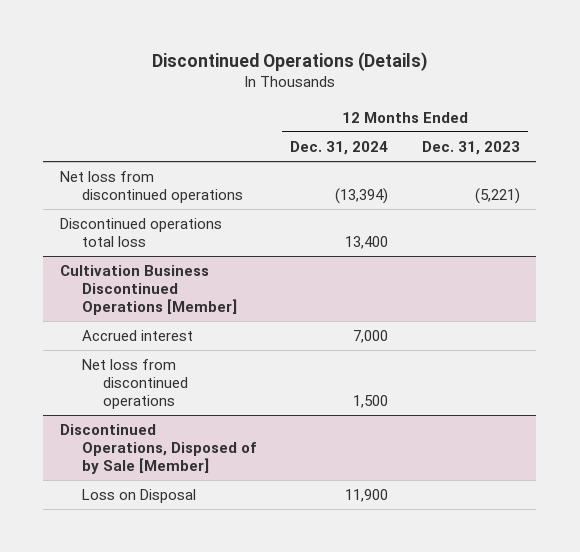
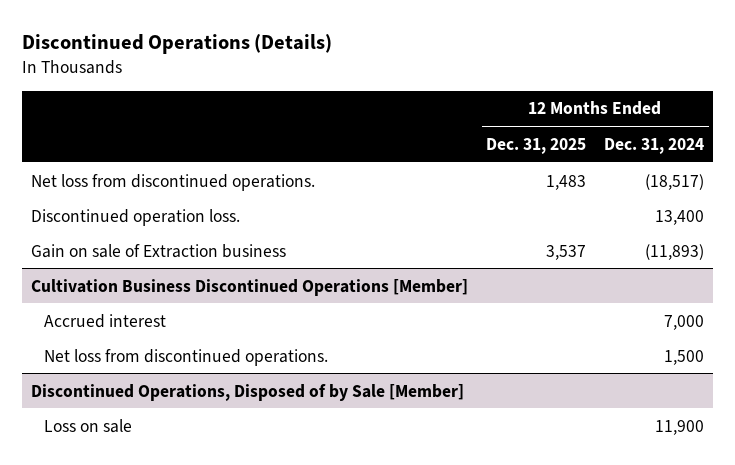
- | 12 Months Ended Dec. 31, 2024 | 12 Months Ended Dec. 31, 2023
+ | 12 Months Ended Dec. 31, 2025 | 12 Months Ended Dec. 31, 2024
- Net loss from discontinued operations | (13,394) | (5,221)
- Discontinued operations total loss | 13,400 |
+ Net loss from discontinued operations. | 1,483 | (18,517)
+ Discontinued operation loss. | | 13,400
+ Gain on sale of Extraction business | 3,537 | (11,893)
@ Cultivation Business Discontinued Operations [Member]
- Net loss from discontinued operations | 1,500 |
+ Net loss from discontinued operations. | | 1,500
@ Discontinued Operations, Disposed of by Sale [Member]
- Loss on Disposal | 11,900 |
+ Loss on sale | | 11,900

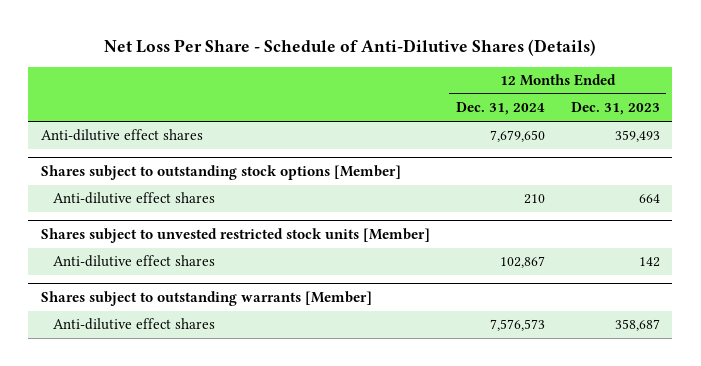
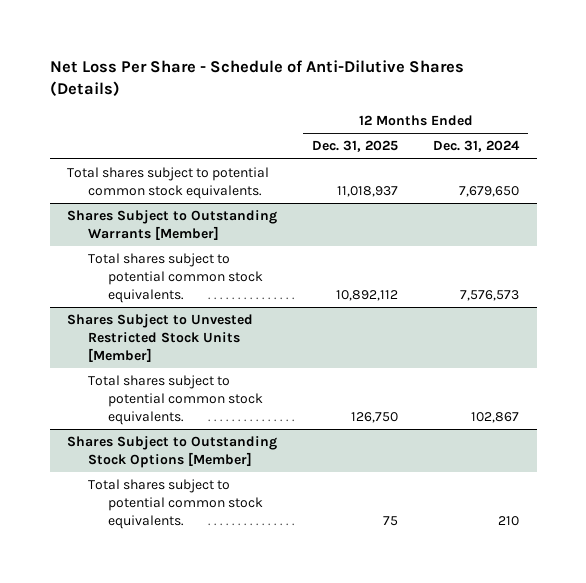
- | 12 Months Ended Dec. 31, 2024 | 12 Months Ended Dec. 31, 2023
+ | 12 Months Ended Dec. 31, 2025 | 12 Months Ended Dec. 31, 2024
- Anti-dilutive effect shares | 7,679,650 | 359,493
- Shares subject to outstanding stock options [Member]
- Anti-dilutive effect shares | 210 | 664
- Shares subject to unvested restricted stock units [Member]
- Anti-dilutive effect shares | 102,867 | 142
- Shares subject to outstanding warrants [Member]
- Anti-dilutive effect shares | 7,576,573 | 358,687
+ Total shares subject to potential common stock equivalents. | 11,018,937 | 7,679,650
+ Shares Subject to Outstanding Warrants [Member]
+ Total shares subject to potential common stock equivalents. | 10,892,112 | 7,576,573
+ Shares Subject to Unvested Restricted Stock Units [Member]
+ Total shares subject to potential common stock equivalents. | 126,750 | 102,867
+ Shares Subject to Outstanding Stock Options [Member]
+ Total shares subject to potential common stock equivalents. | 75 | 210

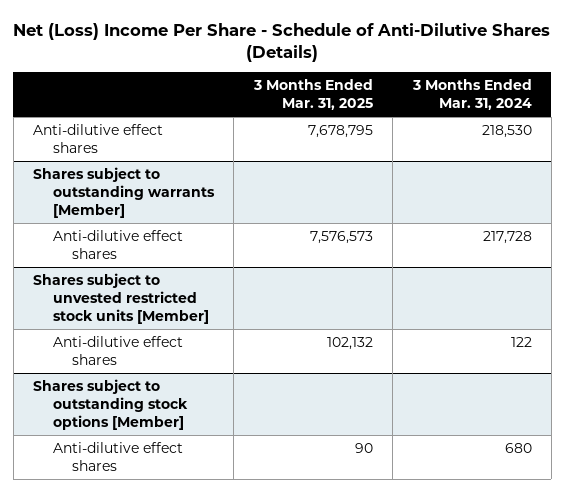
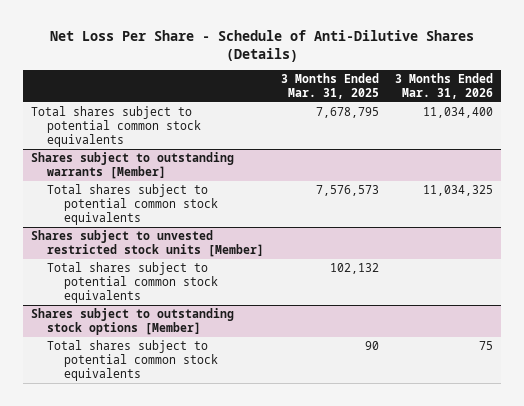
- Net (Loss) Income Per Share - Schedule of Anti-Dilutive Shares (Details)
+ Net Loss Per Share - Schedule of Anti-Dilutive Shares (Details)
- | 3 Months Ended Mar. 31, 2025 | 3 Months Ended Mar. 31, 2024
+ | 3 Months Ended Mar. 31, 2025 | 3 Months Ended Mar. 31, 2026
- Anti-dilutive effect shares | 7,678,795 | 218,530
+ Total shares subject to potential common stock equivalents | 7,678,795 | 11,034,400
@ Shares subject to outstanding warrants [Member]
- Anti-dilutive effect shares | 7,576,573 | 217,728
+ Total shares subject to potential common stock equivalents | 7,576,573 | 11,034,325
@ Shares subject to unvested restricted stock units [Member]
- Anti-dilutive effect shares | 102,132 | 122
+ Total shares subject to potential common stock equivalents | 102,132 |
@ Shares subject to outstanding stock options [Member]
- Anti-dilutive effect shares | 90 | 680
+ Total shares subject to potential common stock equivalents | 90 | 75

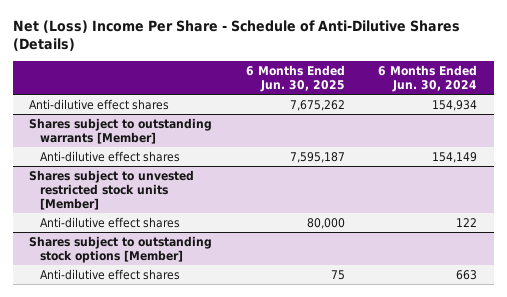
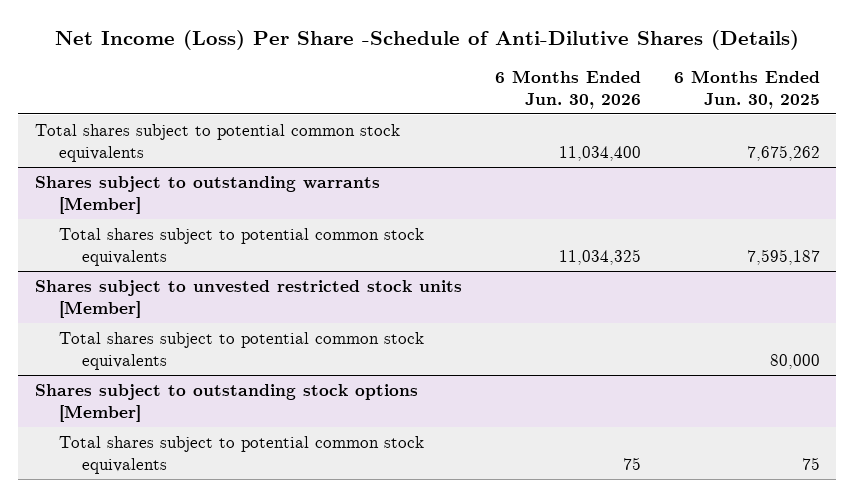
- Net (Loss) Income Per Share - Schedule of Anti-Dilutive Shares (Details)
+ Net Income (Loss) Per Share -Schedule of Anti-Dilutive Shares (Details)
- | 6 Months Ended Jun. 30, 2025 | 6 Months Ended Jun. 30, 2024
+ | 6 Months Ended Jun. 30, 2026 | 6 Months Ended Jun. 30, 2025
- Anti-dilutive effect shares | 7,675,262 | 154,934
+ Total shares subject to potential common stock equivalents | 11,034,400 | 7,675,262
@ Shares subject to outstanding warrants [Member]
- Anti-dilutive effect shares | 7,595,187 | 154,149
+ Total shares subject to potential common stock equivalents | 11,034,325 | 7,595,187
@ Shares subject to unvested restricted stock units [Member]
- Anti-dilutive effect shares | 80,000 | 122
+ Total shares subject to potential common stock equivalents | | 80,000
@ Shares subject to outstanding stock options [Member]
- Anti-dilutive effect shares | 75 | 663
+ Total shares subject to potential common stock equivalents | 75 | 75

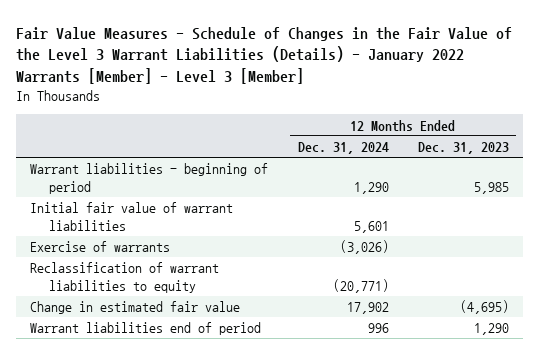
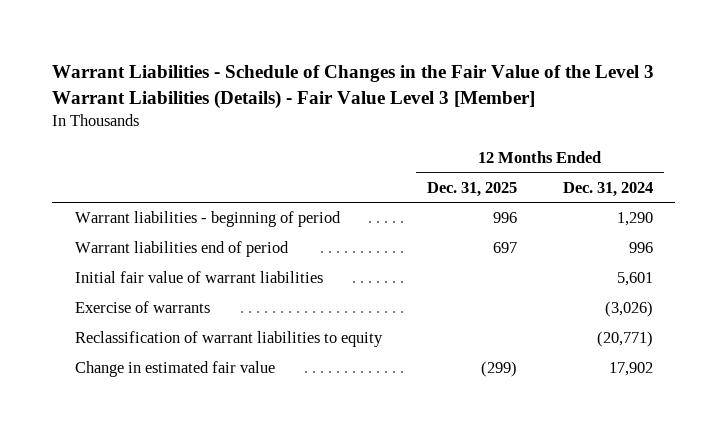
- Fair Value Measures - Schedule of Changes in the Fair Value of the Level 3 Warrant Liabilities (Details) - January 2022 Warrants [Member] - Level 3 [Member]
+ Warrant Liabilities - Schedule of Changes in the Fair Value of the Level 3 Warrant Liabilities (Details) - Fair Value Level 3 [Member]
- | 12 Months Ended Dec. 31, 2024 | 12 Months Ended Dec. 31, 2023
+ | 12 Months Ended Dec. 31, 2025 | 12 Months Ended Dec. 31, 2024
moved up: Warrant liabilities end of period | 697 | 996

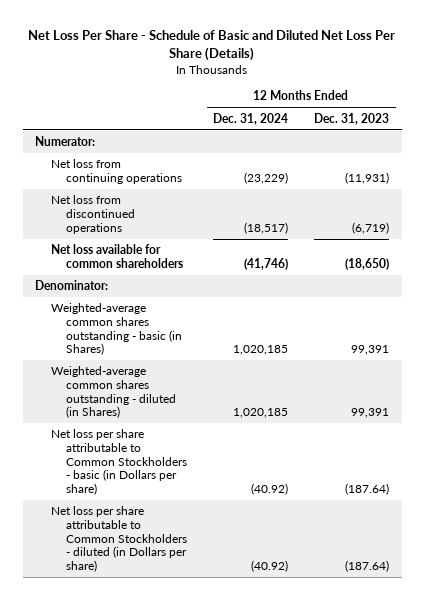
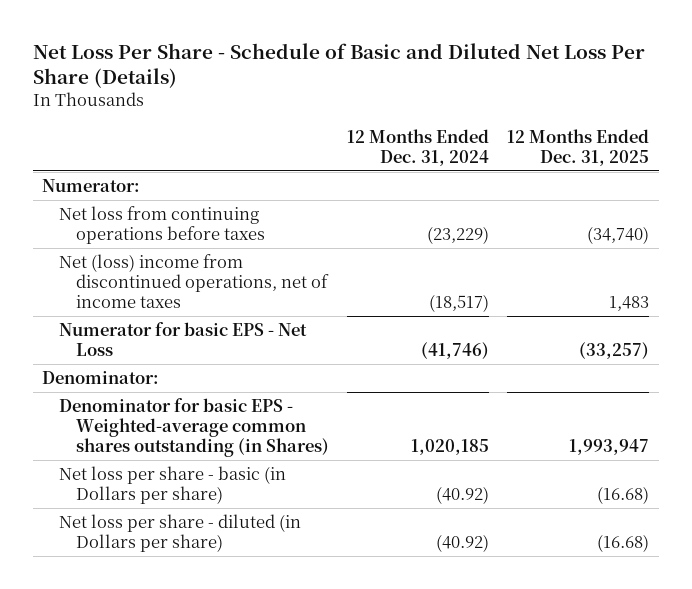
- | 12 Months Ended Dec. 31, 2024 | 12 Months Ended Dec. 31, 2023
+ | 12 Months Ended Dec. 31, 2024 | 12 Months Ended Dec. 31, 2025
- Net loss from continuing operations | (23,229) | (11,931)
- Net loss from discontinued operations | (18,517) | (6,719)
- Net loss available for common shareholders | (41,746) | (18,650)
+ Net loss from continuing operations before taxes | (23,229) | (34,740)
+ Net (loss) income from discontinued operations, net of income taxes | (18,517) | 1,483
+ Numerator for basic EPS - Net Loss | (41,746) | (33,257)
- Weighted-average common shares outstanding - basic (in Shares) | 1,020,185 | 99,391
- Weighted-average common shares outstanding - diluted (in Shares) | 1,020,185 | 99,391
- Net loss per share attributable to Common Stockholders - basic (in Dollars per share) | (40.92) | (187.64)
- Net loss per share attributable to Common Stockholders - diluted (in Dollars per share) | (40.92) | (187.64)
+ Denominator for basic EPS - Weighted-average common shares outstanding (in Shares) | 1,020,185 | 1,993,947
+ Net loss per share - basic (in Dollars per share) | (40.92) | (16.68)
+ Net loss per share - diluted (in Dollars per share) | (40.92) | (16.68)

